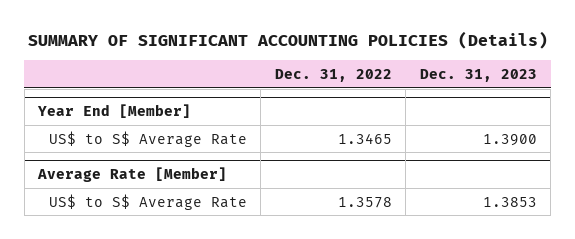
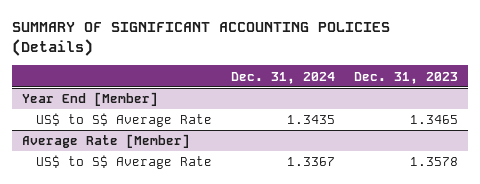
- | Dec. 31, 2022 | Dec. 31, 2023
+ | Dec. 31, 2024 | Dec. 31, 2023
@ Year End [Member]
- US$ to S$ Average Rate | 1.3465 | 1.3900
+ US$ to S$ Average Rate | 1.3435 | 1.3465
@ Average Rate [Member]
- US$ to S$ Average Rate | 1.3578 | 1.3853
+ US$ to S$ Average Rate | 1.3367 | 1.3578

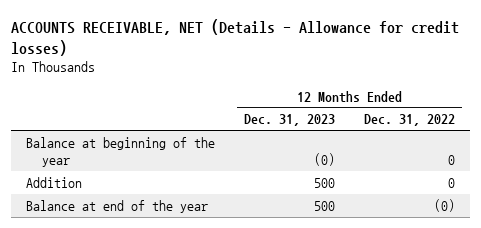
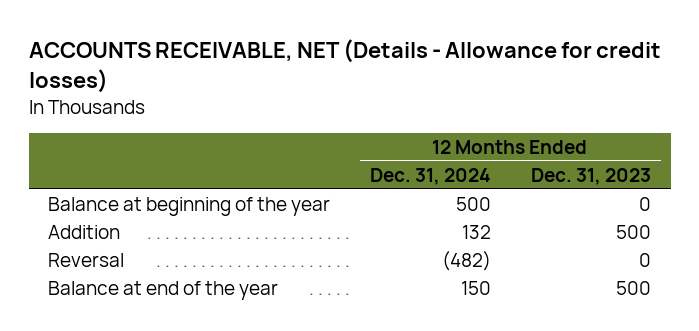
- | 12 Months Ended Dec. 31, 2023 | 12 Months Ended Dec. 31, 2022
+ | 12 Months Ended Dec. 31, 2024 | 12 Months Ended Dec. 31, 2023
- Balance at beginning of the year | (0) | 0
+ Balance at beginning of the year | 500 | 0
+ Reversal | (482) | 0

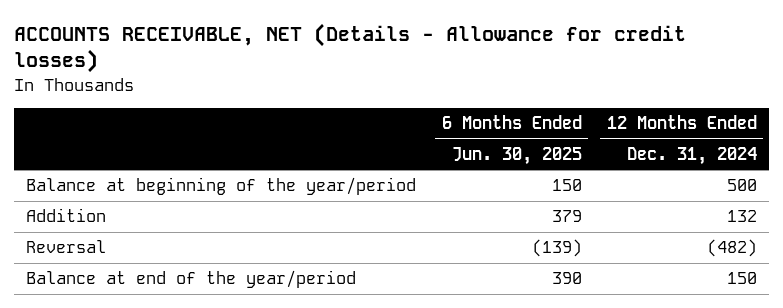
- | 12 Months Ended Dec. 31, 2024 | 12 Months Ended Dec. 31, 2023
+ | 6 Months Ended Jun. 30, 2025 | 12 Months Ended Dec. 31, 2024
- Balance at beginning of the year | 500 | 0
+ Balance at beginning of the year/period | 150 | 500
- Balance at end of the year | 150 | 500
+ Balance at end of the year/period | 390 | 150

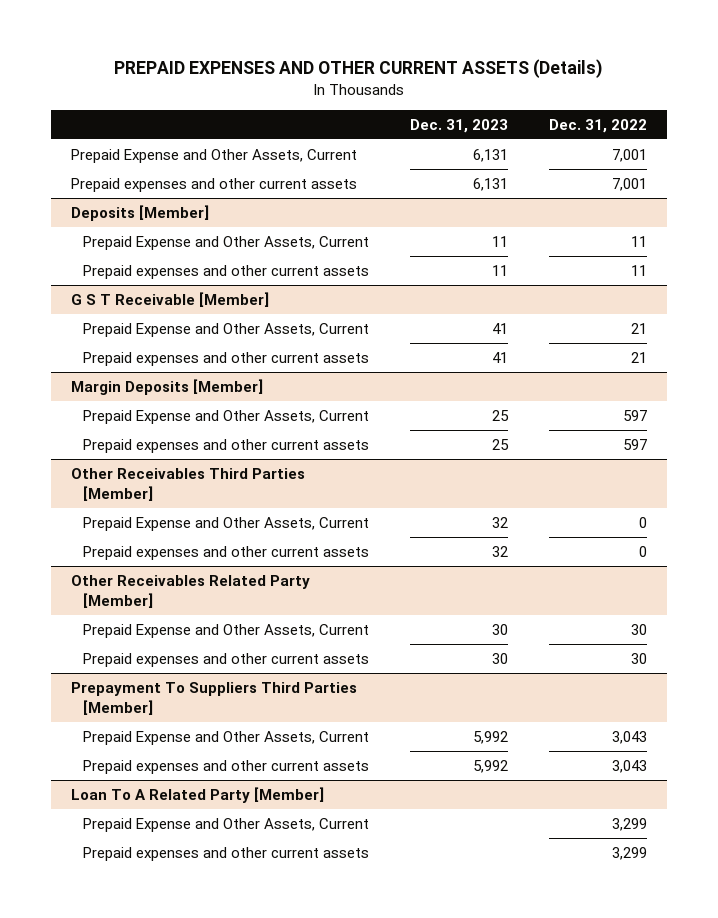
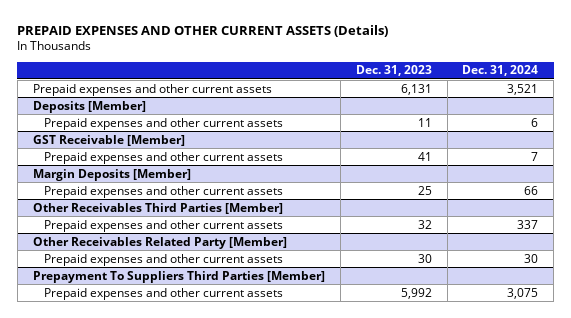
- | Dec. 31, 2023 | Dec. 31, 2022
+ | Dec. 31, 2023 | Dec. 31, 2024
- Prepaid Expense and Other Assets, Current | 6,131 | 7,001
@ Deposits [Member]
- Prepaid Expense and Other Assets, Current | 11 | 11
- G S T Receivable [Member]
- Prepaid Expense and Other Assets, Current | 41 | 21
+ GST Receivable [Member]
@ Margin Deposits [Member]
- Prepaid Expense and Other Assets, Current | 25 | 597
@ Other Receivables Third Parties [Member]
- Prepaid Expense and Other Assets, Current | 32 | 0
@ Other Receivables Related Party [Member]
- Prepaid Expense and Other Assets, Current | 30 | 30
@ Prepayment To Suppliers Third Parties [Member]
- Prepaid Expense and Other Assets, Current | 5,992 | 3,043
- Loan To A Related Party [Member]
- Prepaid Expense and Other Assets, Current | | 3,299
- Prepaid expenses and other current assets | | 3,299

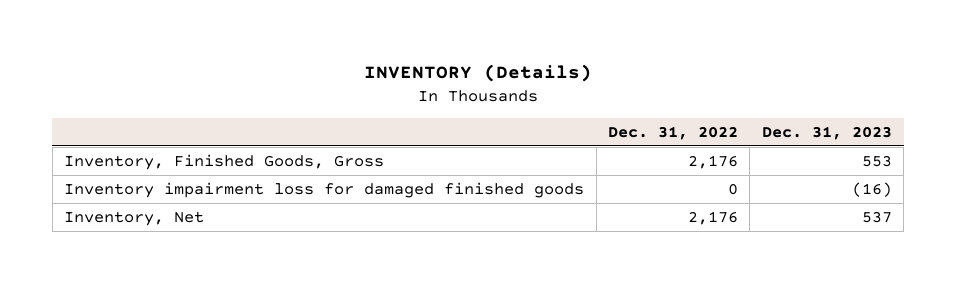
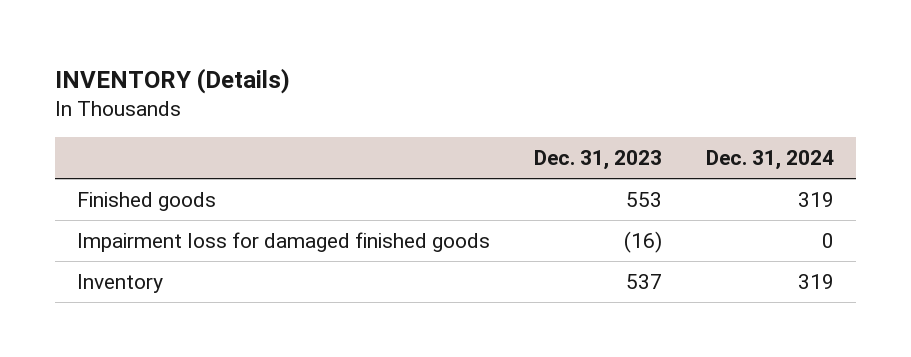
- | Dec. 31, 2022 | Dec. 31, 2023
+ | Dec. 31, 2023 | Dec. 31, 2024
- Inventory, Finished Goods, Gross | 2,176 | 553
- Inventory impairment loss for damaged finished goods | 0 | (16)
- Inventory, Net | 2,176 | 537
+ Finished goods | 553 | 319
+ Impairment loss for damaged finished goods | (16) | 0
+ Inventory | 537 | 319

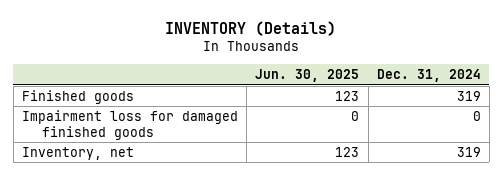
- | Dec. 31, 2023 | Dec. 31, 2024
+ | Jun. 30, 2025 | Dec. 31, 2024
- Inventory | 537 | 319
+ Inventory, net | 123 | 319

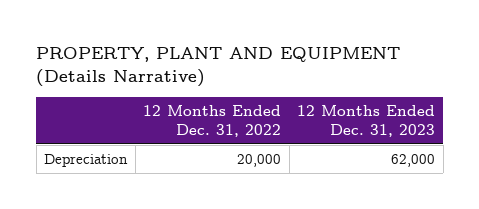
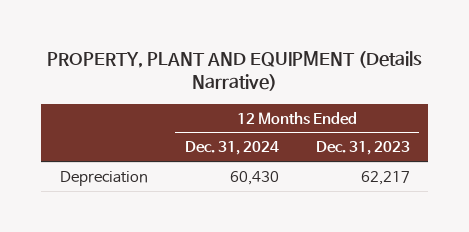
- | 12 Months Ended Dec. 31, 2022 | 12 Months Ended Dec. 31, 2023
+ | 12 Months Ended Dec. 31, 2024 | 12 Months Ended Dec. 31, 2023
- Depreciation | 20,000 | 62,000
+ Depreciation | 60,430 | 62,217

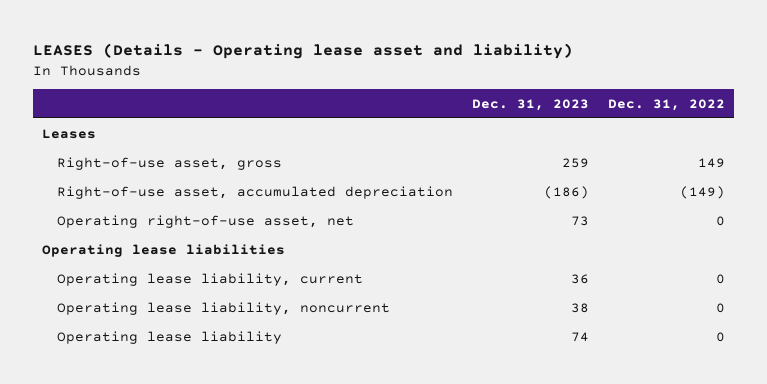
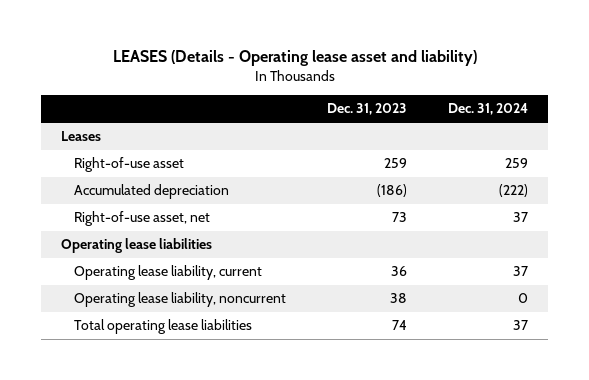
- | Dec. 31, 2023 | Dec. 31, 2022
+ | Dec. 31, 2023 | Dec. 31, 2024
- Right-of-use asset, gross | 259 | 149
- Right-of-use asset, accumulated depreciation | (186) | (149)
- Operating right-of-use asset, net | 73 | 0
+ Right-of-use asset | 259 | 259
+ Accumulated depreciation | (186) | (222)
+ Right-of-use asset, net | 73 | 37
- Operating lease liability | 74 | 0
+ Total operating lease liabilities | 74 | 37

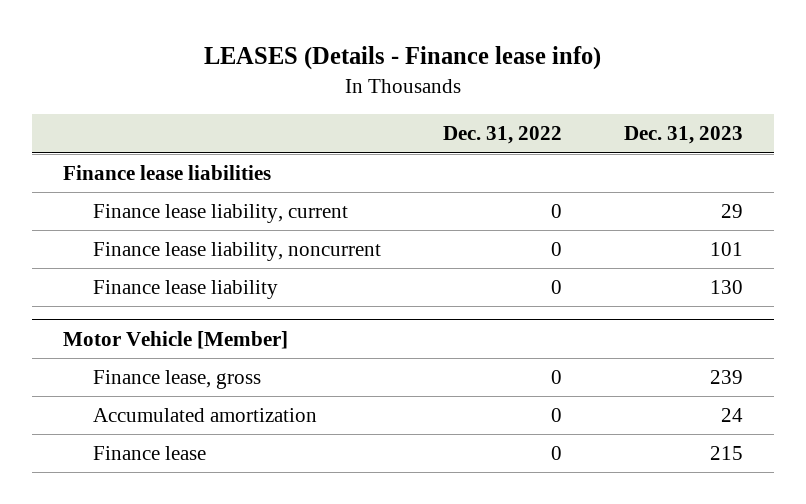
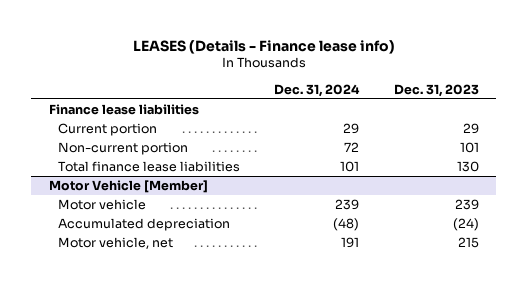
- | Dec. 31, 2022 | Dec. 31, 2023
+ | Dec. 31, 2024 | Dec. 31, 2023
- Finance lease liability, current | 0 | 29
- Finance lease liability, noncurrent | 0 | 101
- Finance lease liability | 0 | 130
+ Current portion | 29 | 29
+ Non-current portion | 72 | 101
+ Total finance lease liabilities | 101 | 130
@ Motor Vehicle [Member]
- Finance lease, gross | 0 | 239
- Accumulated amortization | 0 | 24
- Finance lease | 0 | 215
+ Motor vehicle | 239 | 239
+ Accumulated depreciation | (48) | (24)
+ Motor vehicle, net | 191 | 215

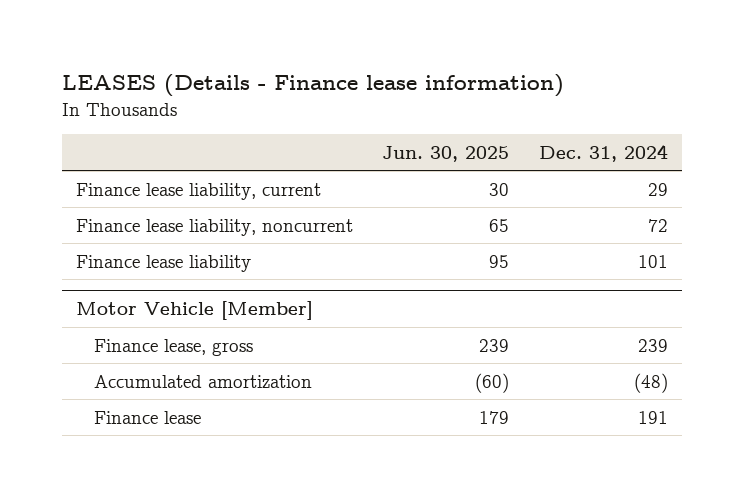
- LEASES (Details - Finance lease info)
+ LEASES (Details - Finance lease information)
- | Dec. 31, 2024 | Dec. 31, 2023
+ | Jun. 30, 2025 | Dec. 31, 2024
- Finance lease liabilities
- Current portion | 29 | 29
- Non-current portion | 72 | 101
- Total finance lease liabilities | 101 | 130
+ Finance lease liability, current | 30 | 29
+ Finance lease liability, noncurrent | 65 | 72
+ Finance lease liability | 95 | 101
@ Motor Vehicle [Member]
- Motor vehicle | 239 | 239
- Accumulated depreciation | (48) | (24)
- Motor vehicle, net | 191 | 215
+ Finance lease, gross | 239 | 239
+ Accumulated amortization | (60) | (48)
+ Finance lease | 179 | 191

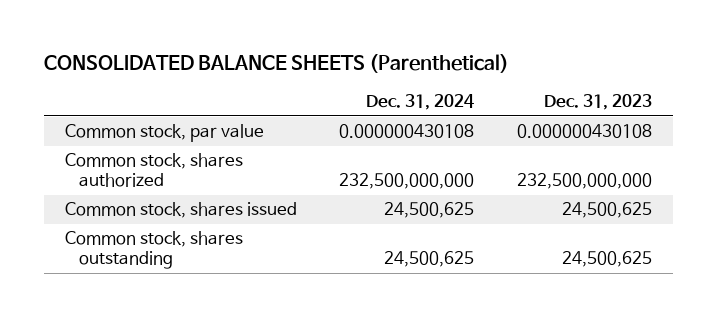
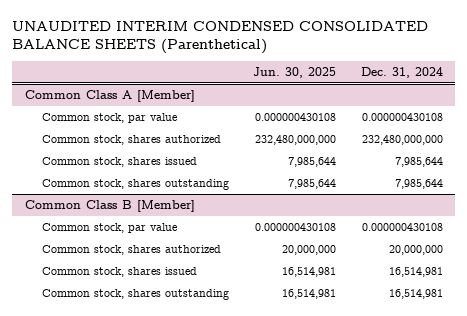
- CONSOLIDATED BALANCE SHEETS (Parenthetical)
+ UNAUDITED INTERIM CONDENSED CONSOLIDATED BALANCE SHEETS (Parenthetical)
- | Dec. 31, 2024 | Dec. 31, 2023
+ | Jun. 30, 2025 | Dec. 31, 2024
+ Common Class A [Member]
- Common stock, shares authorized | 232,500,000,000 | 232,500,000,000
- Common stock, shares issued | 24,500,625 | 24,500,625
- Common stock, shares outstanding | 24,500,625 | 24,500,625
+ Common stock, shares authorized | 232,480,000,000 | 232,480,000,000
+ Common stock, shares issued | 7,985,644 | 7,985,644
+ Common stock, shares outstanding | 7,985,644 | 7,985,644
+ Common Class B [Member]
+ Common stock, par value | 0.000000430108 | 0.000000430108
+ Common stock, shares authorized | 20,000,000 | 20,000,000
+ Common stock, shares issued | 16,514,981 | 16,514,981
+ Common stock, shares outstanding | 16,514,981 | 16,514,981

